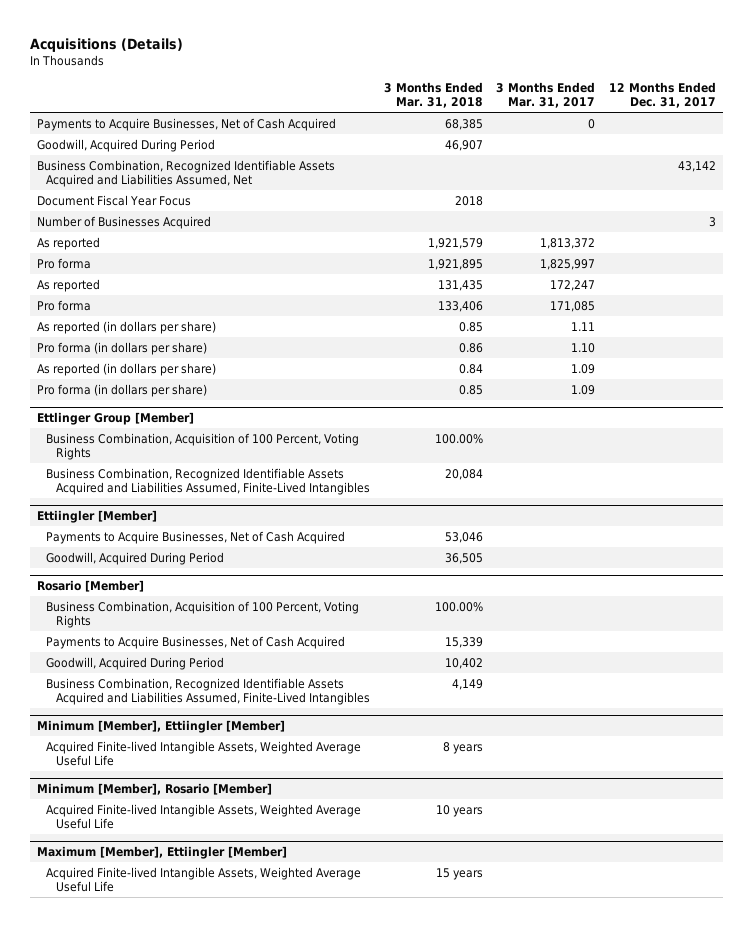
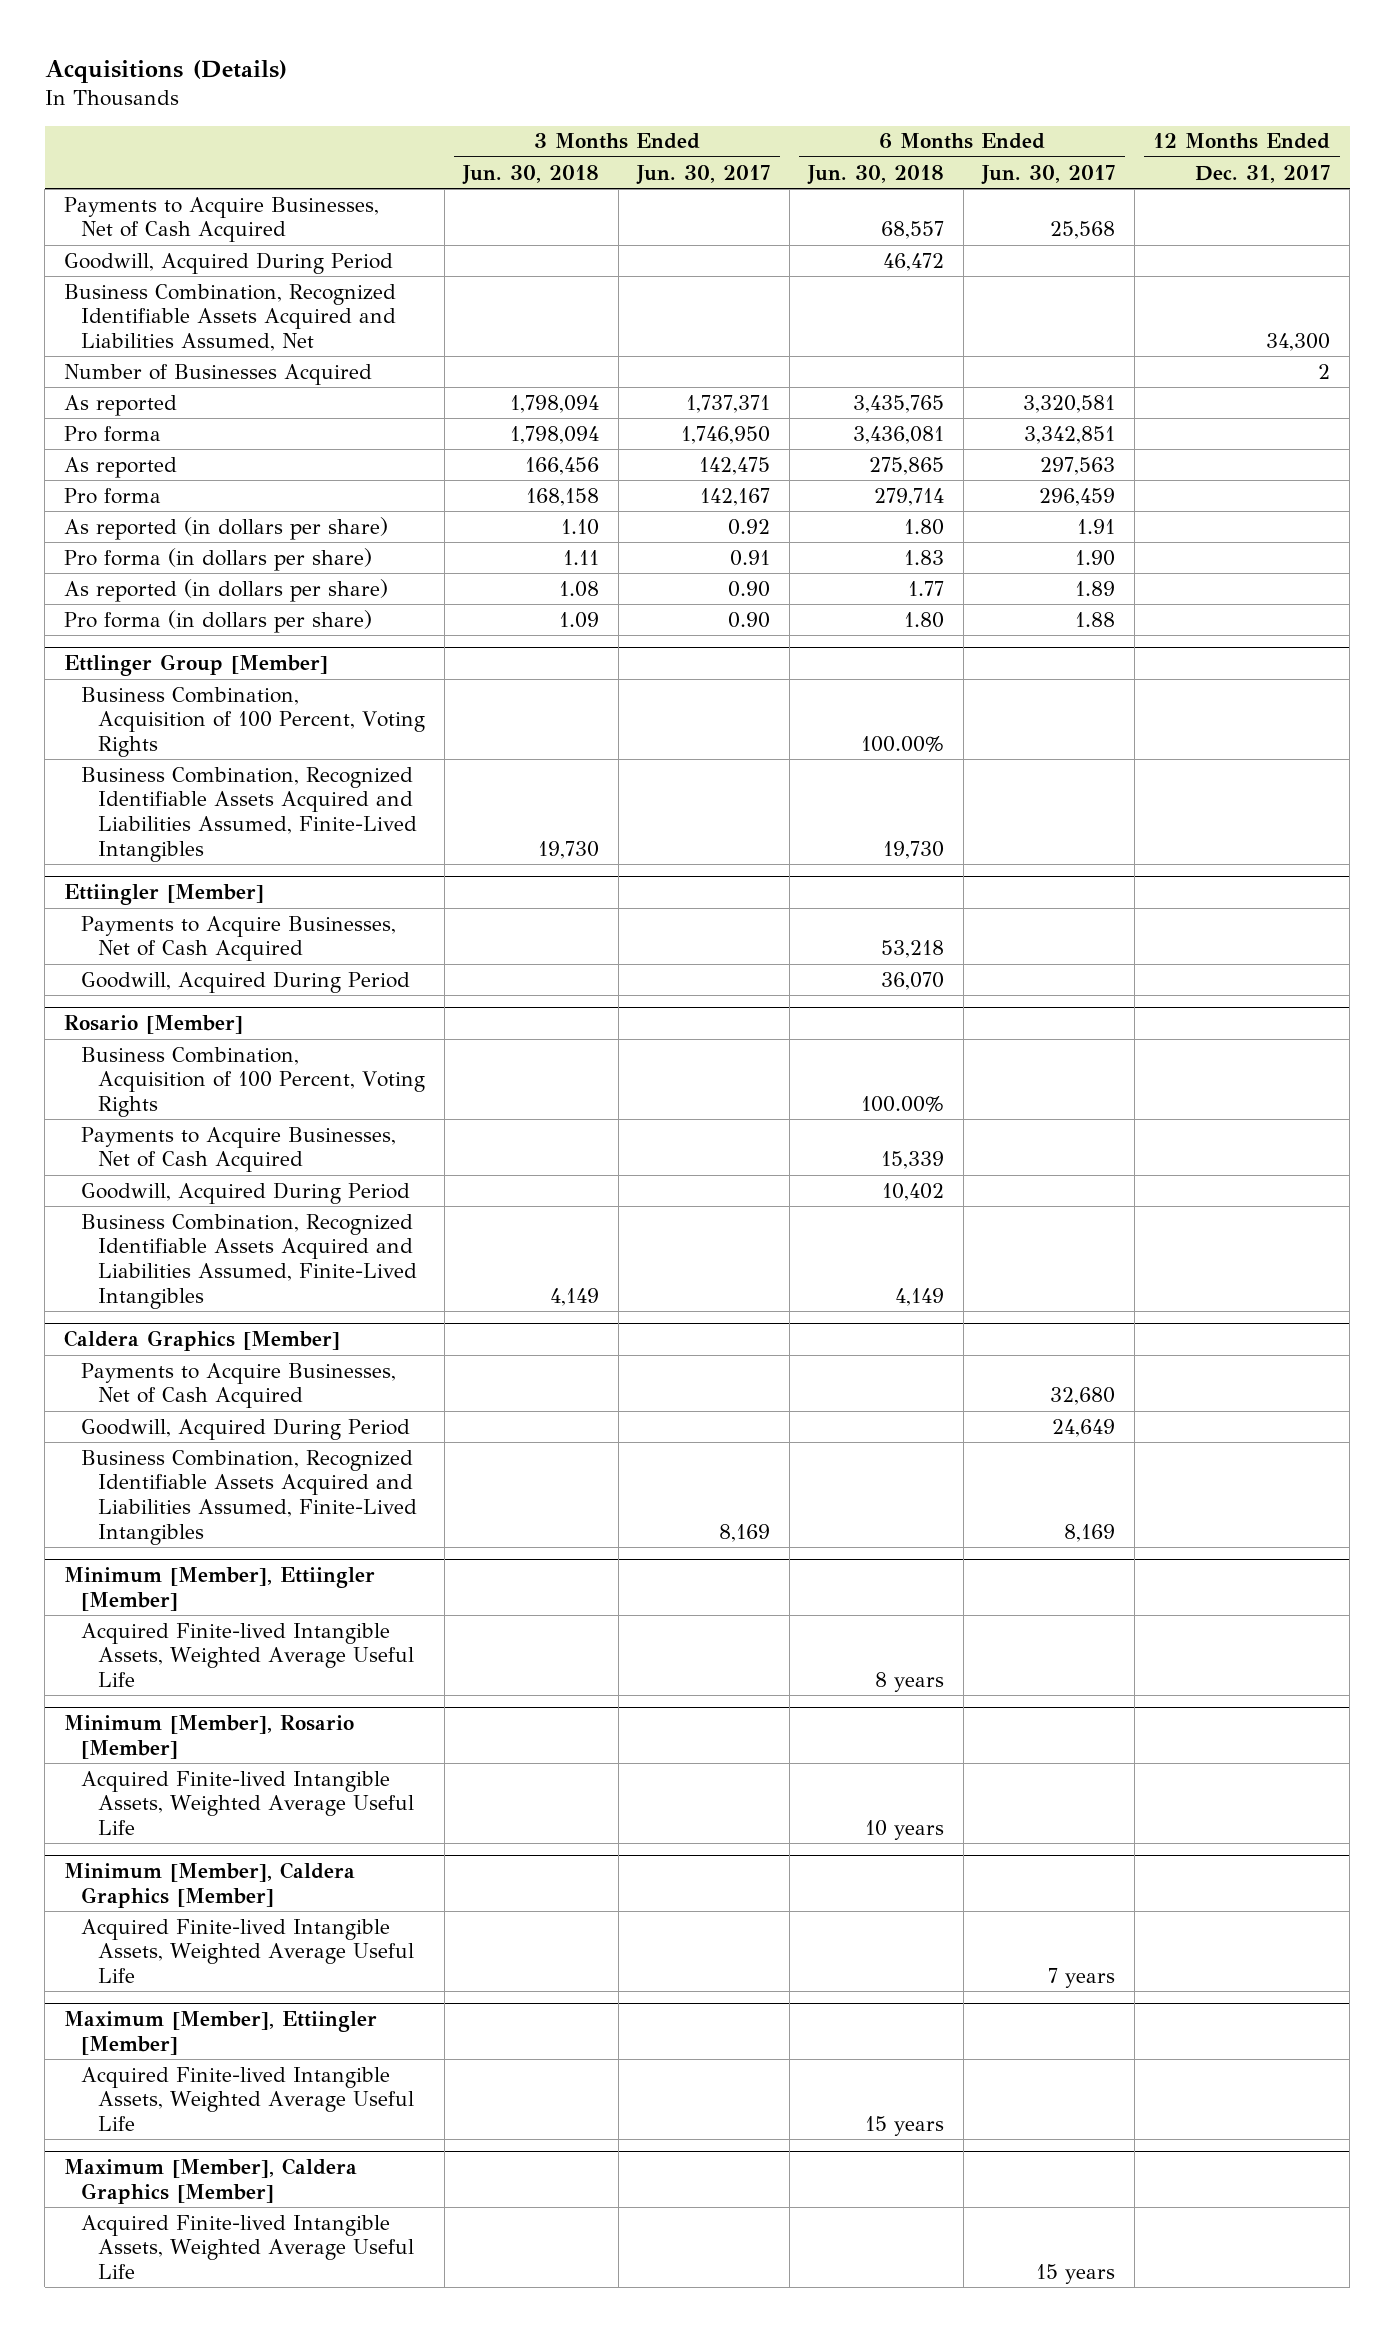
- | 3 Months Ended Mar. 31, 2018 | 3 Months Ended Mar. 31, 2017 | 12 Months Ended Dec. 31, 2017
+ | 3 Months Ended Jun. 30, 2018 | 3 Months Ended Jun. 30, 2017 | 6 Months Ended Jun. 30, 2018 | 6 Months Ended Jun. 30, 2017 | 12 Months Ended Dec. 31, 2017
- Business Combination, Recognized Identifiable Assets Acquired and Liabilities Assumed, Net | | | 43,142
- Document Fiscal Year Focus | 2018 | |
- Number of Businesses Acquired | | | 3
+ Business Combination, Recognized Identifiable Assets Acquired and Liabilities Assumed, Net | | | | | 34,300
+ Number of Businesses Acquired | | | | | 2
+ Caldera Graphics [Member]
+ Payments to Acquire Businesses, Net of Cash Acquired | | | | 32,680 |
+ Goodwill, Acquired During Period | | | | 24,649 |
+ Business Combination, Recognized Identifiable Assets Acquired and Liabilities Assumed, Finite-Lived Intangibles | | 8,169 | | 8,169 |
+ Minimum [Member], Caldera Graphics [Member]
+ Acquired Finite-lived Intangible Assets, Weighted Average Useful Life | | | | 7 years |
+ Maximum [Member], Caldera Graphics [Member]
+ Acquired Finite-lived Intangible Assets, Weighted Average Useful Life | | | | 15 years |

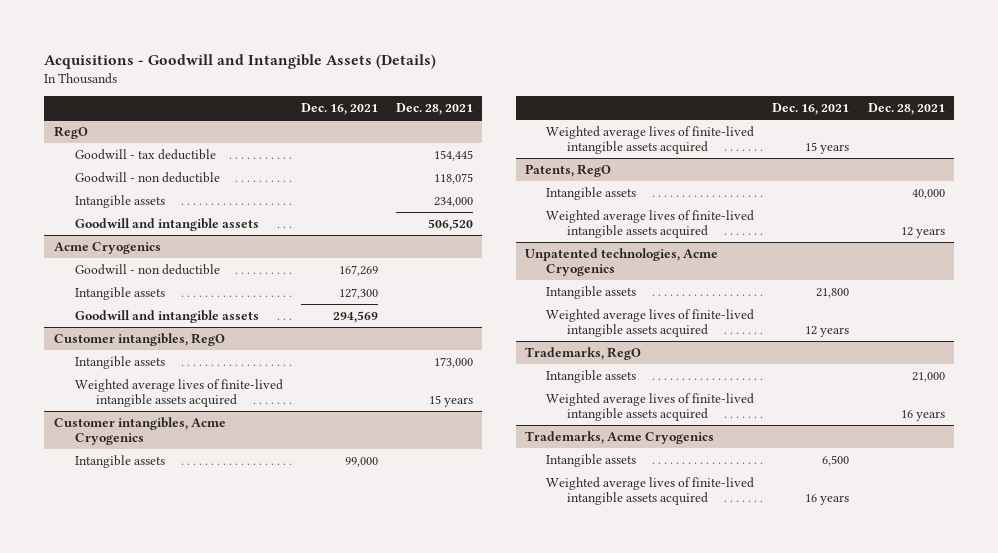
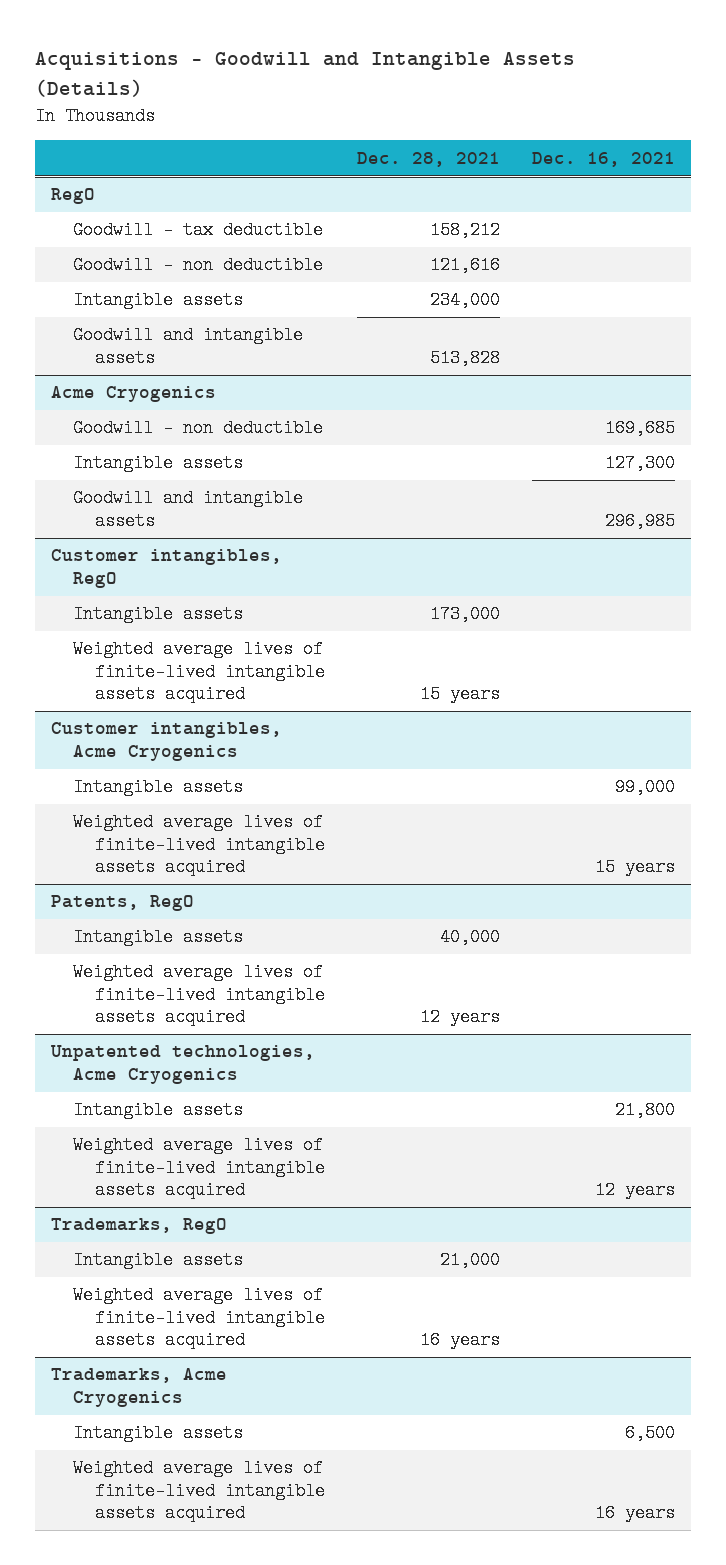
- | Dec. 16, 2021 | Dec. 28, 2021
+ | Dec. 28, 2021 | Dec. 16, 2021
@ RegO
- Goodwill - tax deductible | | 154,445
- Goodwill - non deductible | | 118,075
+ Goodwill - tax deductible | 158,212 |
+ Goodwill - non deductible | 121,616 |
- Goodwill and intangible assets | | 506,520
+ Goodwill and intangible assets | 513,828 |
@ Acme Cryogenics
- Goodwill - non deductible | 167,269 |
+ Goodwill - non deductible | | 169,685
- Goodwill and intangible assets | 294,569 |
+ Goodwill and intangible assets | | 296,985

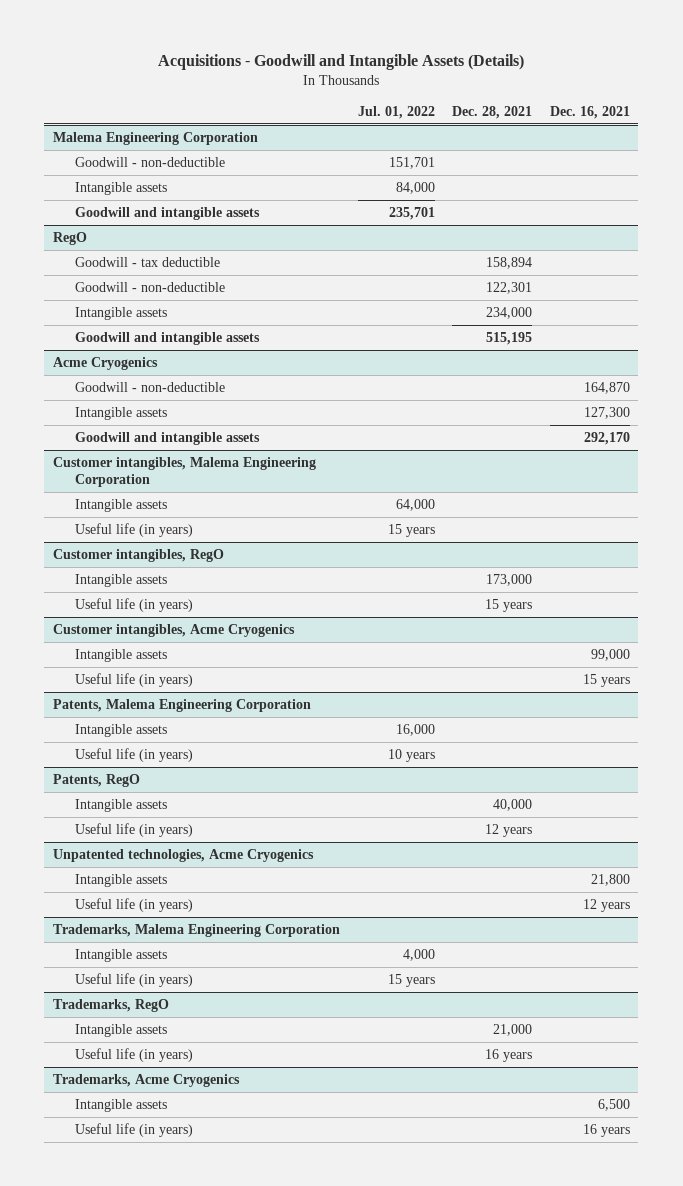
- | Dec. 28, 2021 | Dec. 16, 2021
+ | Jul. 01, 2022 | Dec. 28, 2021 | Dec. 16, 2021
+ Malema Engineering Corporation
+ Goodwill - non-deductible | 151,701 | |
+ Intangible assets | 84,000 | |
+ Goodwill and intangible assets | 235,701 | |
@ RegO
- Goodwill - tax deductible | 158,212 |
- Goodwill - non deductible | 121,616 |
+ Goodwill - tax deductible | | 158,894 |
+ Goodwill - non-deductible | | 122,301 |
- Goodwill and intangible assets | 513,828 |
+ Goodwill and intangible assets | | 515,195 |
@ Acme Cryogenics
- Goodwill - non deductible | | 169,685
+ Goodwill - non-deductible | | | 164,870
- Goodwill and intangible assets | | 296,985
+ Goodwill and intangible assets | | | 292,170
+ Customer intangibles, Malema Engineering Corporation
+ Intangible assets | 64,000 | |
+ Useful life (in years) | 15 years | |
@ Customer intangibles, RegO
- Weighted average lives of finite-lived intangible assets acquired | 15 years |
+ Useful life (in years) | | 15 years |
@ Customer intangibles, Acme Cryogenics
- Weighted average lives of finite-lived intangible assets acquired | | 15 years
+ Useful life (in years) | | | 15 years
+ Patents, Malema Engineering Corporation
+ Intangible assets | 16,000 | |
+ Useful life (in years) | 10 years | |
@ Patents, RegO
- Weighted average lives of finite-lived intangible assets acquired | 12 years |
+ Useful life (in years) | | 12 years |
@ Unpatented technologies, Acme Cryogenics
- Weighted average lives of finite-lived intangible assets acquired | | 12 years
+ Useful life (in years) | | | 12 years
+ Trademarks, Malema Engineering Corporation
+ Intangible assets | 4,000 | |
+ Useful life (in years) | 15 years | |
@ Trademarks, RegO
- Weighted average lives of finite-lived intangible assets acquired | 16 years |
+ Useful life (in years) | | 16 years |
@ Trademarks, Acme Cryogenics
- Weighted average lives of finite-lived intangible assets acquired | | 16 years
+ Useful life (in years) | | | 16 years

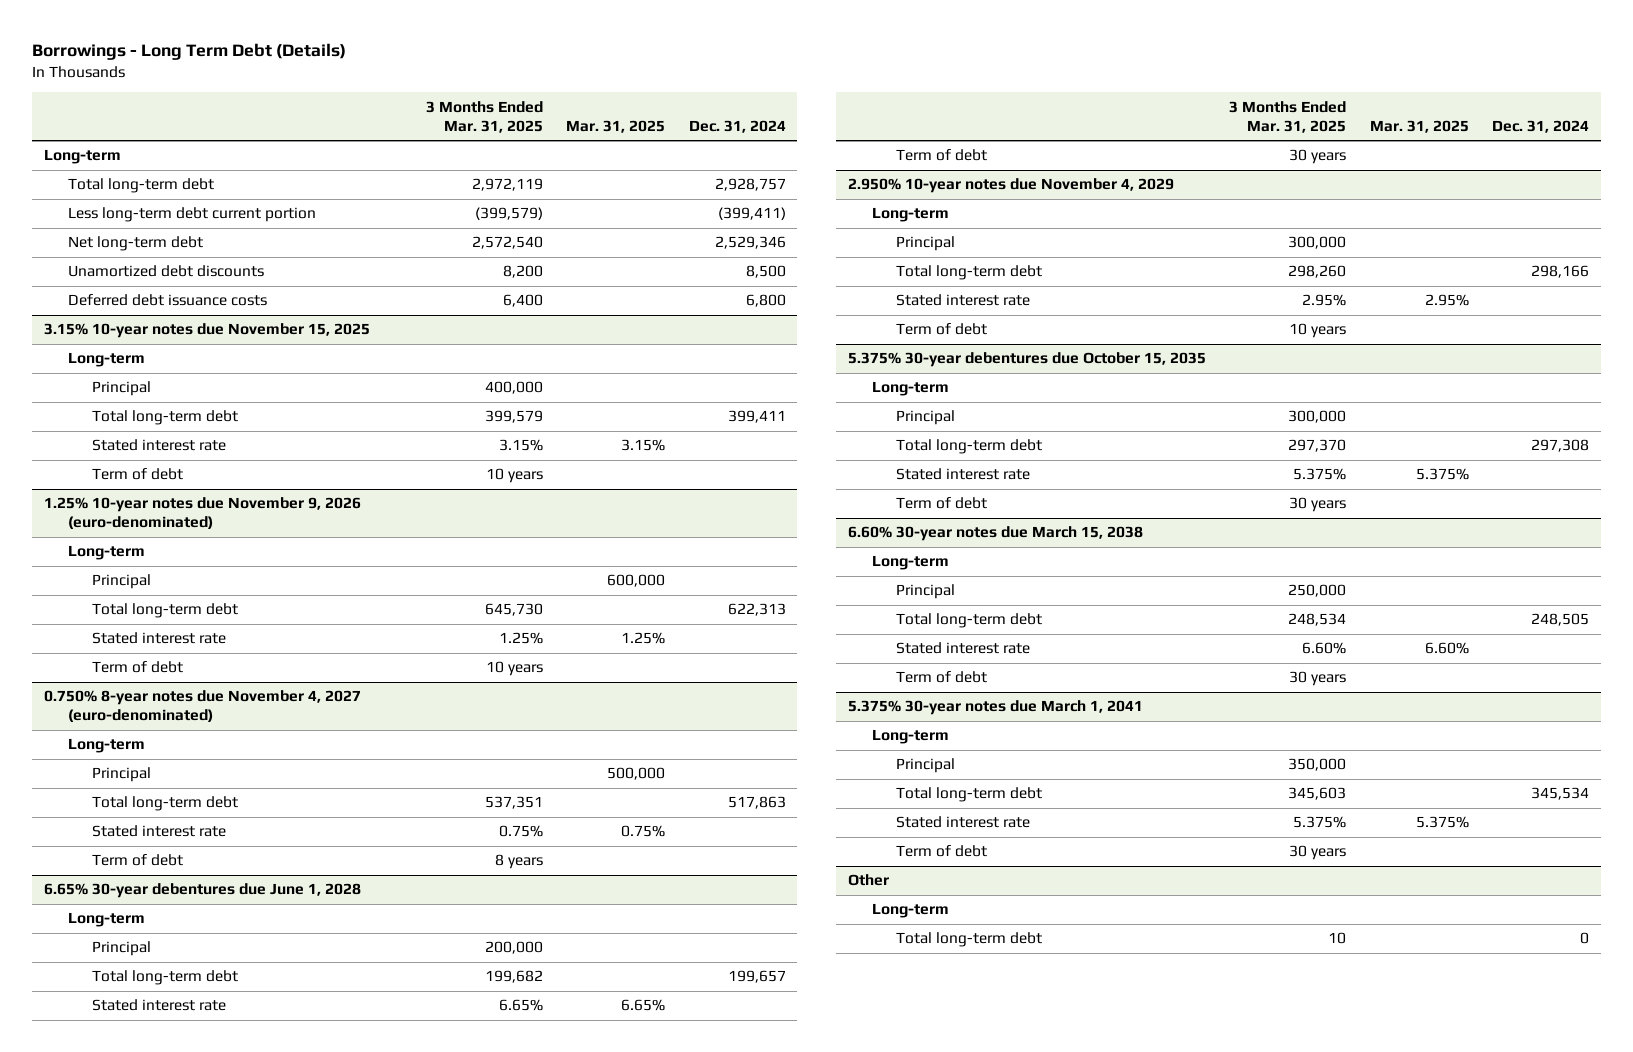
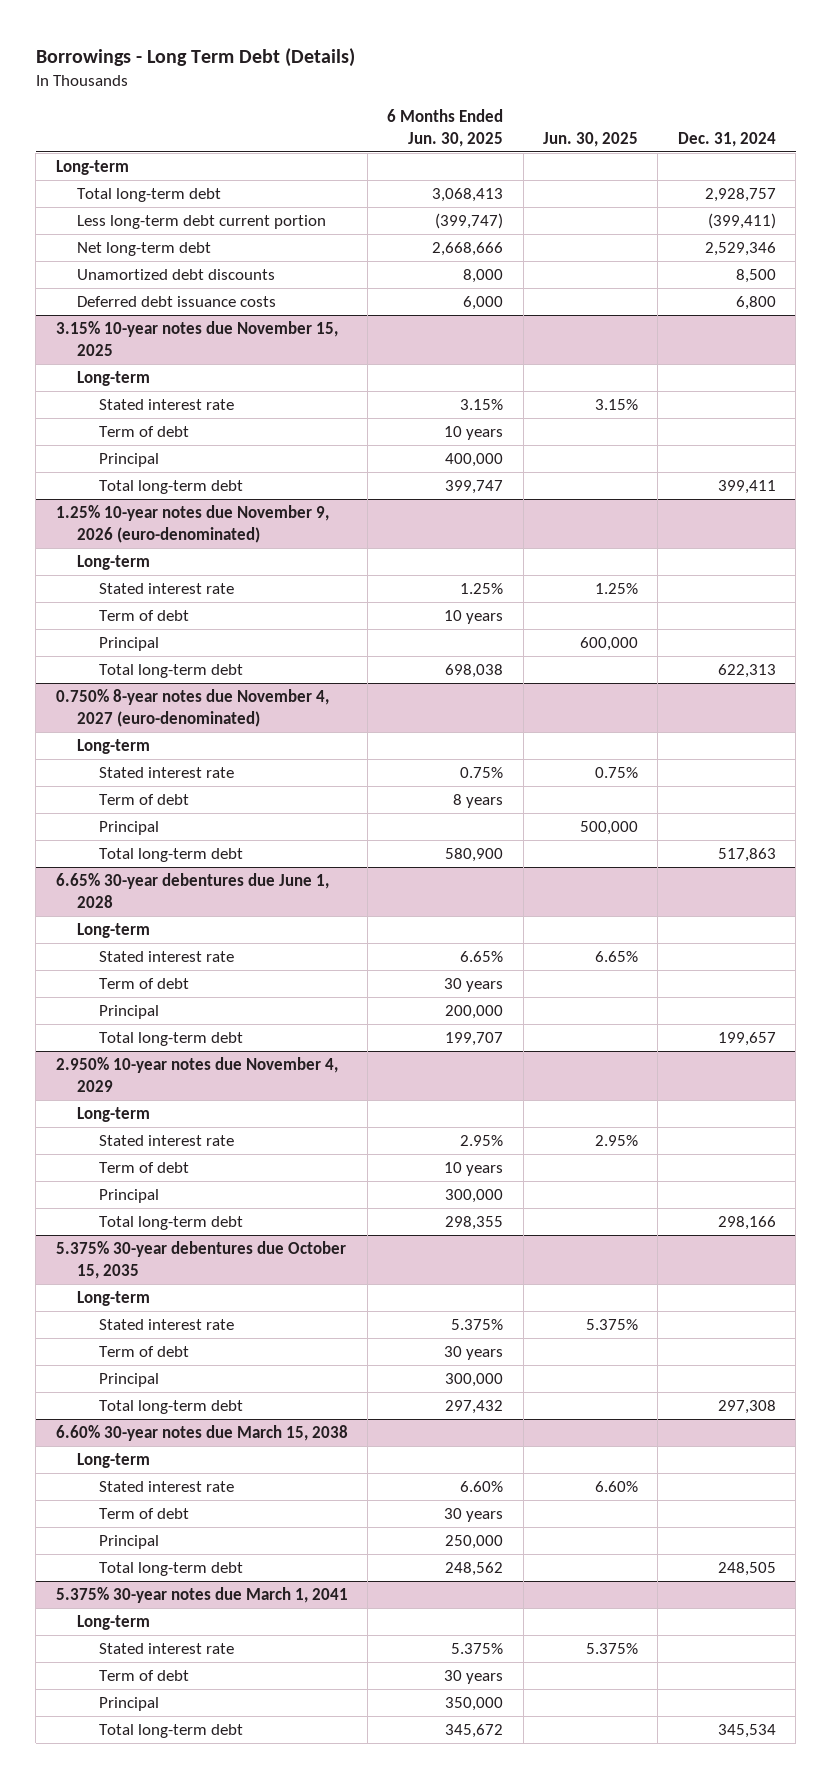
- | 3 Months Ended Mar. 31, 2025 | Mar. 31, 2025 | Dec. 31, 2024
+ | 6 Months Ended Jun. 30, 2025 | Jun. 30, 2025 | Dec. 31, 2024
@ 3.15% 10-year notes due November 15, 2025
moved down: Principal | 400,000 | |
moved down: Total long-term debt | 399,747 | | 399,411
@ 1.25% 10-year notes due November 9, 2026 (euro-denominated)
moved down: Principal | | 600,000 |
moved down: Total long-term debt | 698,038 | | 622,313
@ 0.750% 8-year notes due November 4, 2027 (euro-denominated)
moved down: Principal | | 500,000 |
moved down: Total long-term debt | 580,900 | | 517,863
@ 6.65% 30-year debentures due June 1, 2028
moved down: Principal | 200,000 | |
moved down: Total long-term debt | 199,707 | | 199,657
@ 2.950% 10-year notes due November 4, 2029
moved down: Principal | 300,000 | |
moved down: Total long-term debt | 298,355 | | 298,166
@ 5.375% 30-year debentures due October 15, 2035
moved down: Principal | 300,000 | |
moved down: Total long-term debt | 297,432 | | 297,308
@ 6.60% 30-year notes due March 15, 2038
moved down: Principal | 250,000 | |
moved down: Total long-term debt | 248,562 | | 248,505
- Other
- Long-term
- Total long-term debt | 10 | | 0
@ 5.375% 30-year notes due March 1, 2041
moved down: Principal | 350,000 | |
moved down: Total long-term debt | 345,672 | | 345,534

